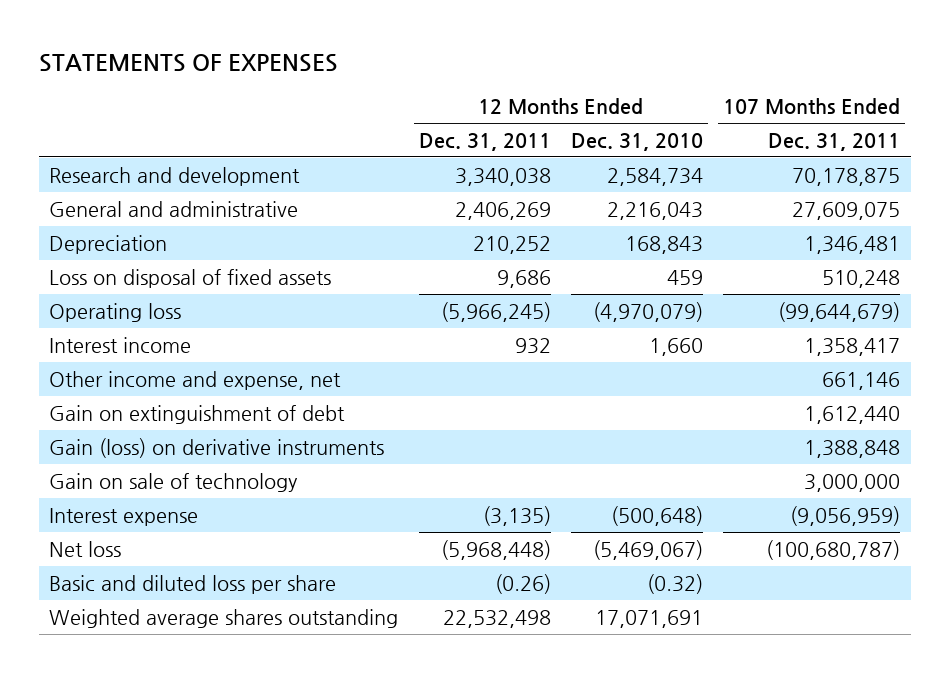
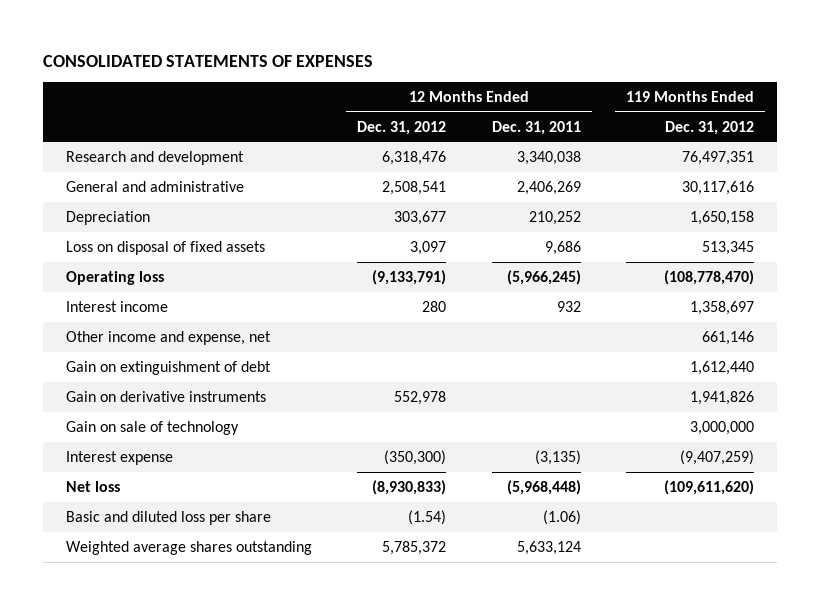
- STATEMENTS OF EXPENSES
+ CONSOLIDATED STATEMENTS OF EXPENSES
- | 12 Months Ended Dec. 31, 2011 | 12 Months Ended Dec. 31, 2010 | 107 Months Ended Dec. 31, 2011
+ | 12 Months Ended Dec. 31, 2012 | 12 Months Ended Dec. 31, 2011 | 119 Months Ended Dec. 31, 2012
- Gain (loss) on derivative instruments | | | 1,388,848
+ Gain on derivative instruments | 552,978 | | 1,941,826
- Basic and diluted loss per share | (0.26) | (0.32) |
- Weighted average shares outstanding | 22,532,498 | 17,071,691 |
+ Basic and diluted loss per share | (1.54) | (1.06) |
+ Weighted average shares outstanding | 5,785,372 | 5,633,124 |

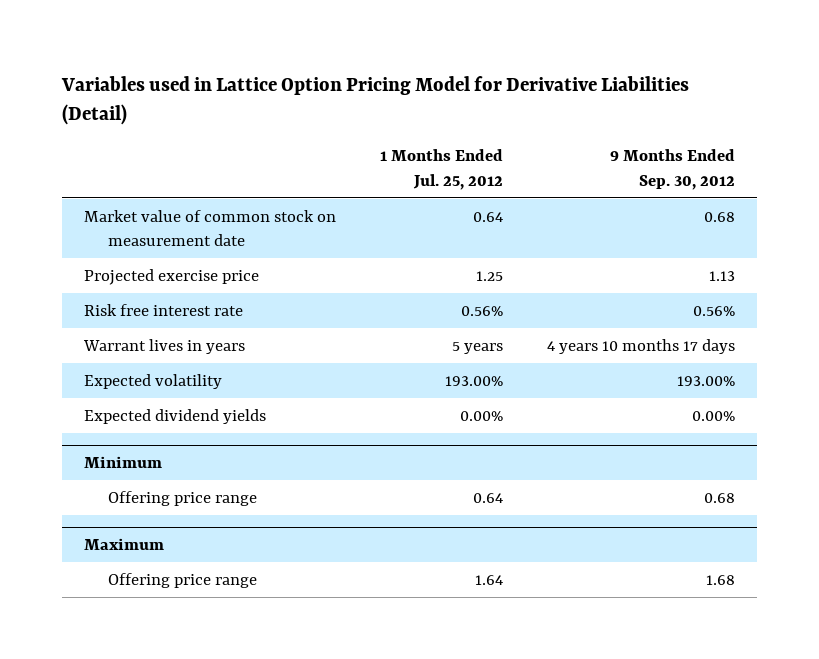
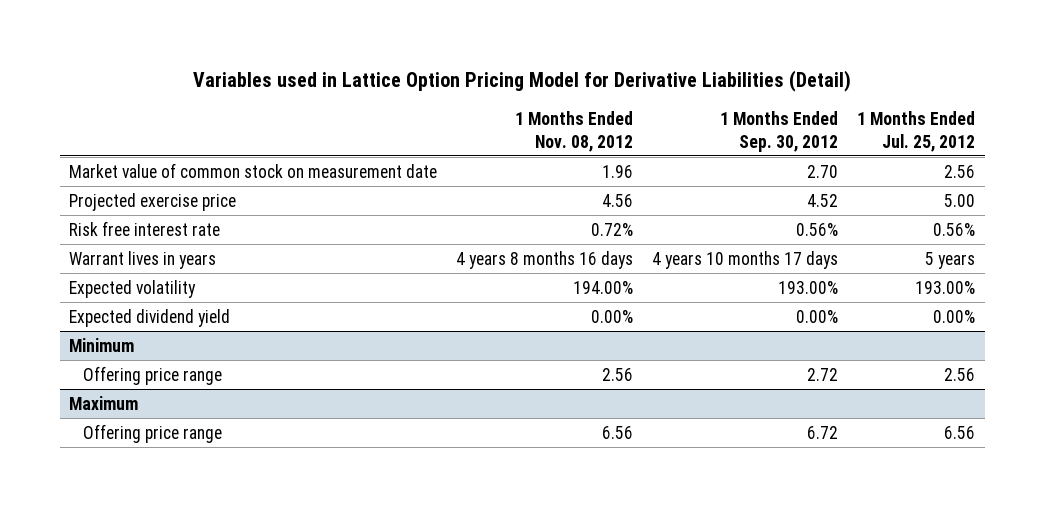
- | 1 Months Ended Jul. 25, 2012 | 9 Months Ended Sep. 30, 2012
+ | 1 Months Ended Nov. 08, 2012 | 1 Months Ended Sep. 30, 2012 | 1 Months Ended Jul. 25, 2012
- Market value of common stock on measurement date | 0.64 | 0.68
- Projected exercise price | 1.25 | 1.13
+ Market value of common stock on measurement date | 1.96 | 2.70 | 2.56
+ Projected exercise price | 4.56 | 4.52 | 5.00
- Expected dividend yields | 0.00% | 0.00%
+ Expected dividend yield | 0.00% | 0.00% | 0.00%
@ Minimum
- Offering price range | 0.64 | 0.68
+ Offering price range | 2.56 | 2.72 | 2.56
@ Maximum
- Offering price range | 1.64 | 1.68
+ Offering price range | 6.56 | 6.72 | 6.56

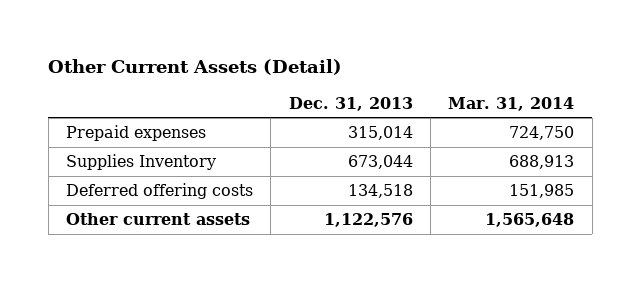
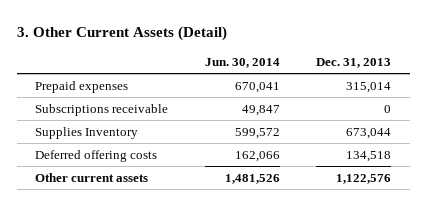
- Other Current Assets (Detail)
+ 3. Other Current Assets (Detail)
- | Dec. 31, 2013 | Mar. 31, 2014
+ | Jun. 30, 2014 | Dec. 31, 2013
+ Subscriptions receivable | 49,847 | 0

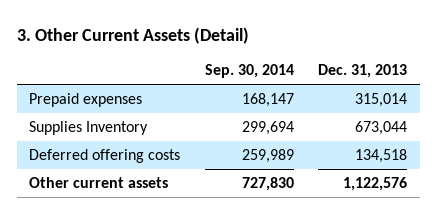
- | Jun. 30, 2014 | Dec. 31, 2013
+ | Sep. 30, 2014 | Dec. 31, 2013
- Subscriptions receivable | 49,847 | 0

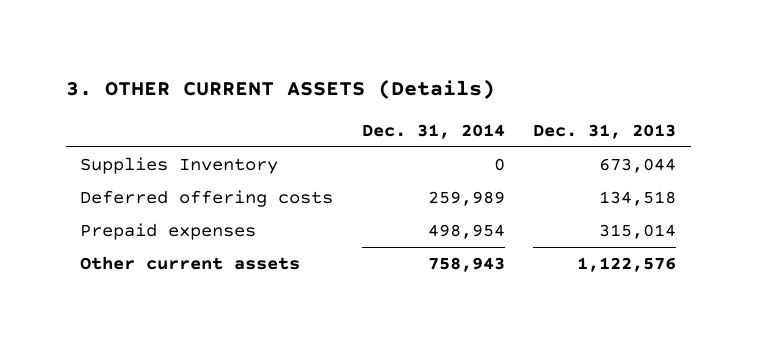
- 3. Other Current Assets (Detail)
+ 3. OTHER CURRENT ASSETS (Details)
- | Sep. 30, 2014 | Dec. 31, 2013
+ | Dec. 31, 2014 | Dec. 31, 2013
moved down: Prepaid expenses | 498,954 | 315,014

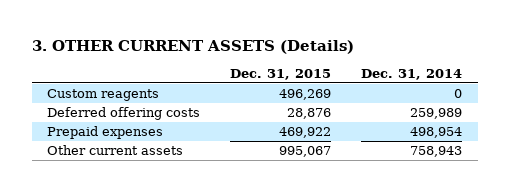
- | Dec. 31, 2014 | Dec. 31, 2013
+ | Dec. 31, 2015 | Dec. 31, 2014
- Supplies Inventory | 0 | 673,044
+ Custom reagents | 496,269 | 0

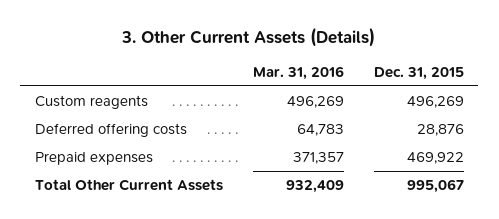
- 3. OTHER CURRENT ASSETS (Details)
+ 3. Other Current Assets (Details)
- | Dec. 31, 2015 | Dec. 31, 2014
+ | Mar. 31, 2016 | Dec. 31, 2015
- Other current assets | 995,067 | 758,943
+ Total Other Current Assets | 932,409 | 995,067

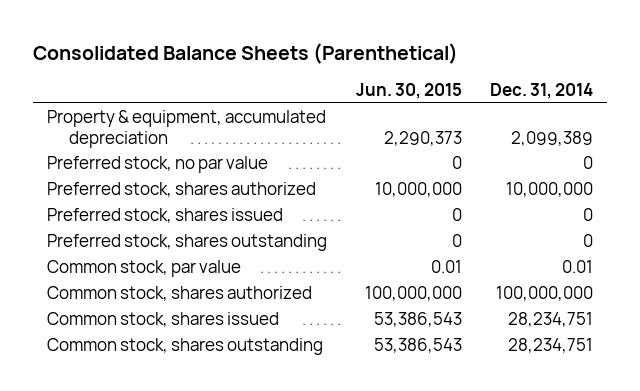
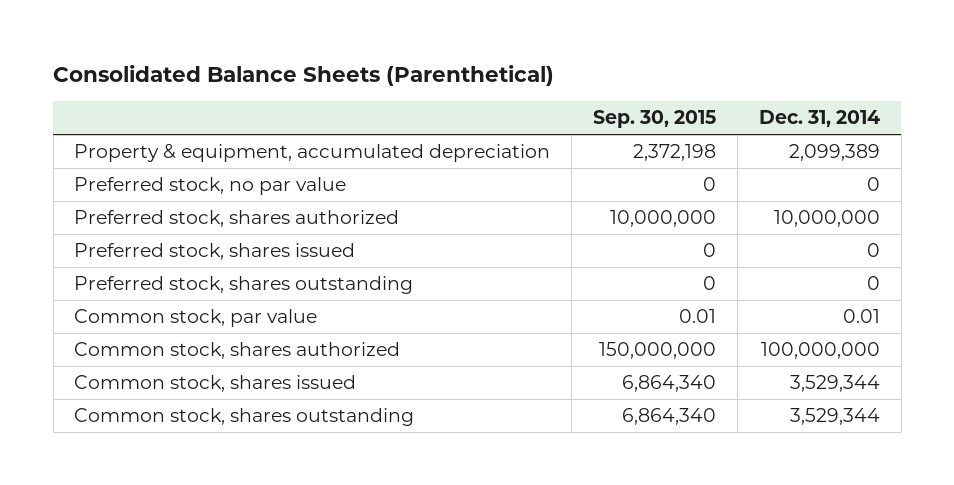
- | Jun. 30, 2015 | Dec. 31, 2014
+ | Sep. 30, 2015 | Dec. 31, 2014
- Common stock, shares issued | 53,386,543 | 28,234,751
- Common stock, shares outstanding | 53,386,543 | 28,234,751
+ Common stock, shares issued | 6,864,340 | 3,529,344
+ Common stock, shares outstanding | 6,864,340 | 3,529,344

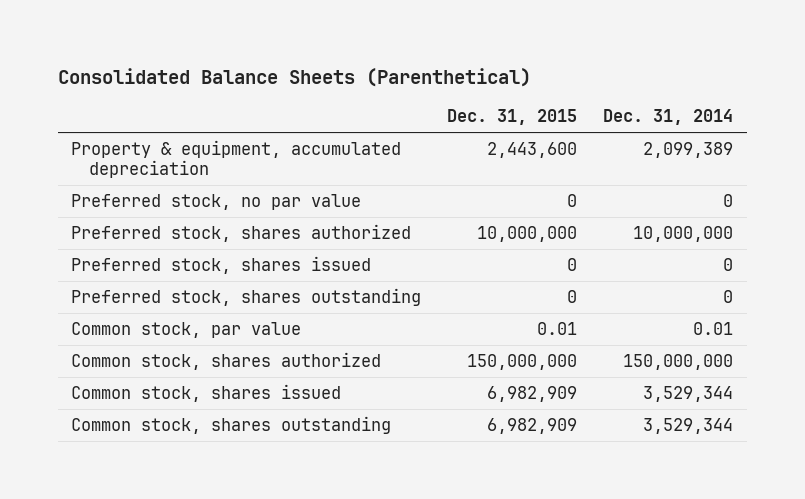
- | Sep. 30, 2015 | Dec. 31, 2014
+ | Dec. 31, 2015 | Dec. 31, 2014
- Common stock, shares authorized | 150,000,000 | 100,000,000
+ Common stock, shares authorized | 150,000,000 | 150,000,000

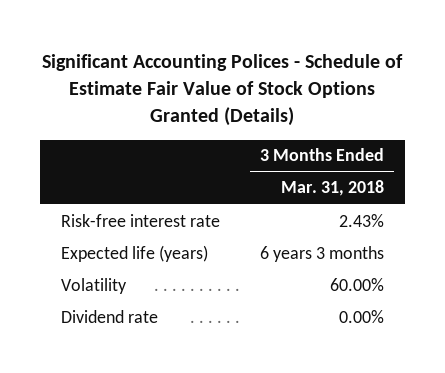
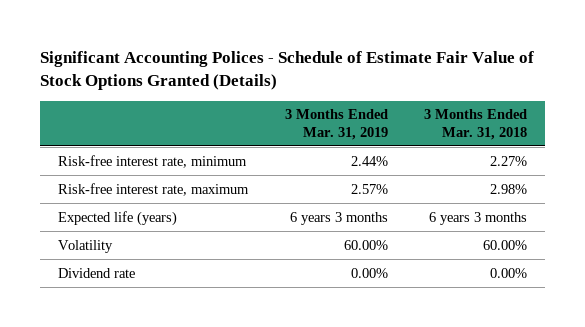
- | 3 Months Ended Mar. 31, 2018
+ | 3 Months Ended Mar. 31, 2019 | 3 Months Ended Mar. 31, 2018
- Risk-free interest rate | 2.43%
+ Risk-free interest rate, minimum | 2.44% | 2.27%
+ Risk-free interest rate, maximum | 2.57% | 2.98%

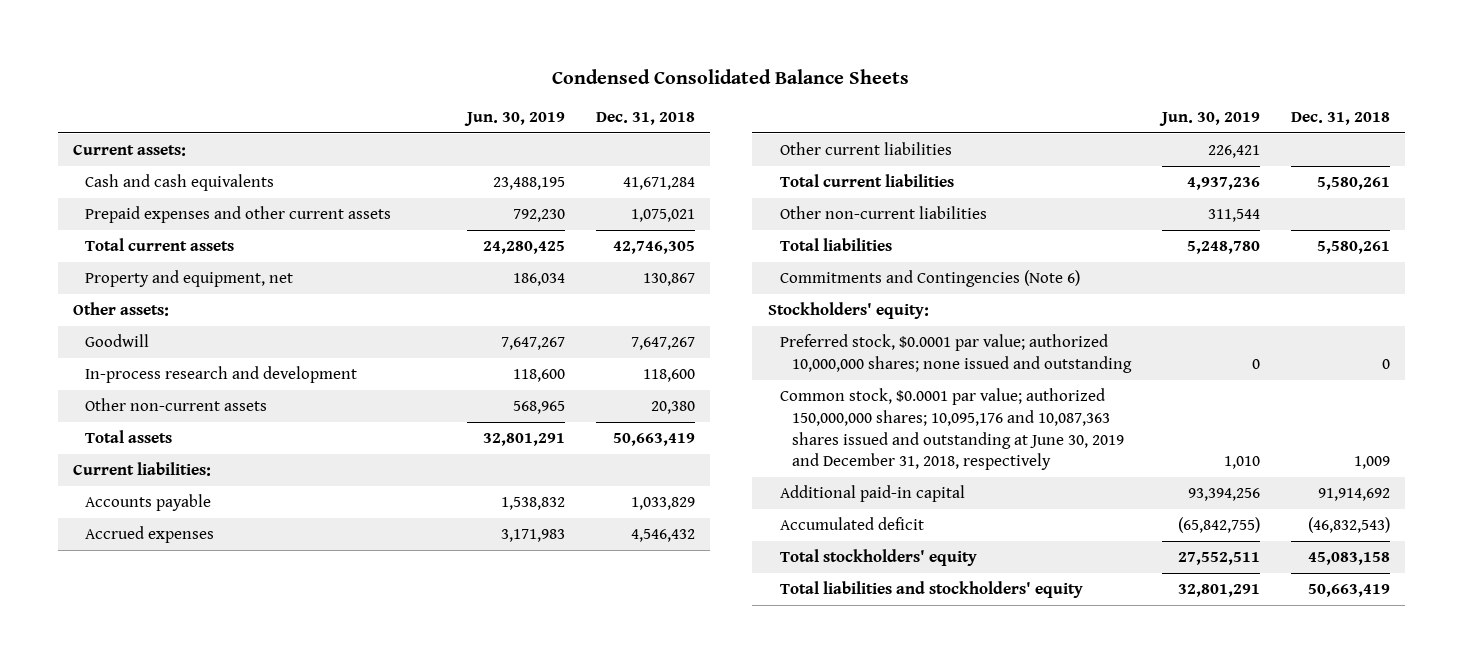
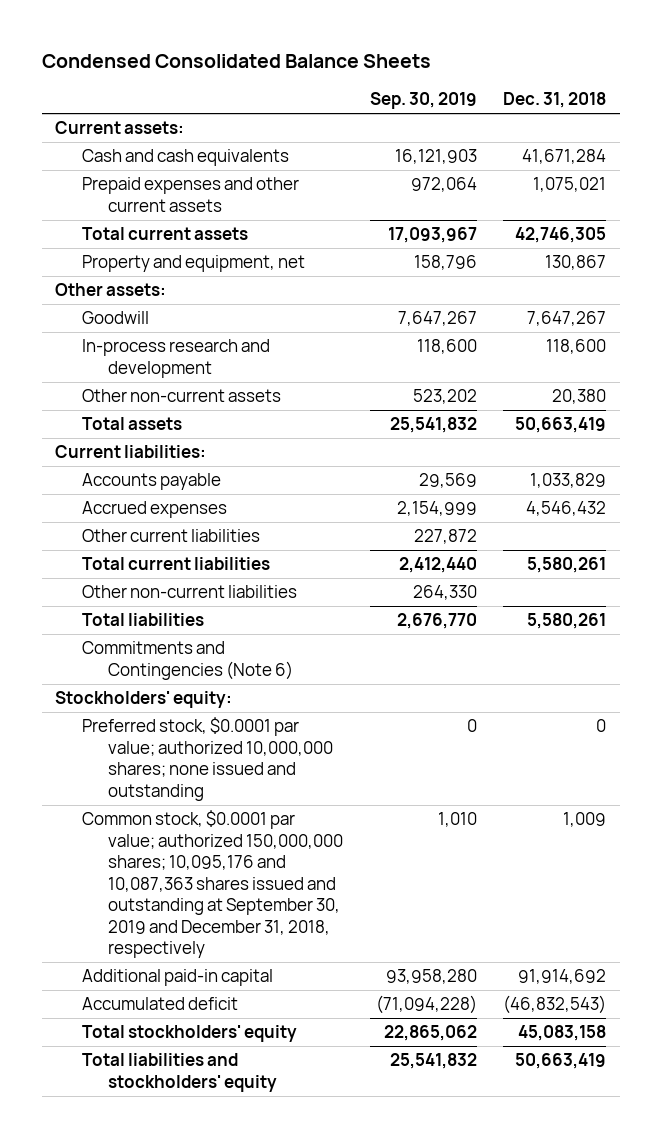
- | Jun. 30, 2019 | Dec. 31, 2018
+ | Sep. 30, 2019 | Dec. 31, 2018
- Common stock, $0.0001 par value; authorized 150,000,000 shares; 10,095,176 and 10,087,363 shares issued and outstanding at June 30, 2019 and December 31, 2018, respectively | 1,010 | 1,009
+ Common stock, $0.0001 par value; authorized 150,000,000 shares; 10,095,176 and 10,087,363 shares issued and outstanding at September 30, 2019 and December 31, 2018, respectively | 1,010 | 1,009

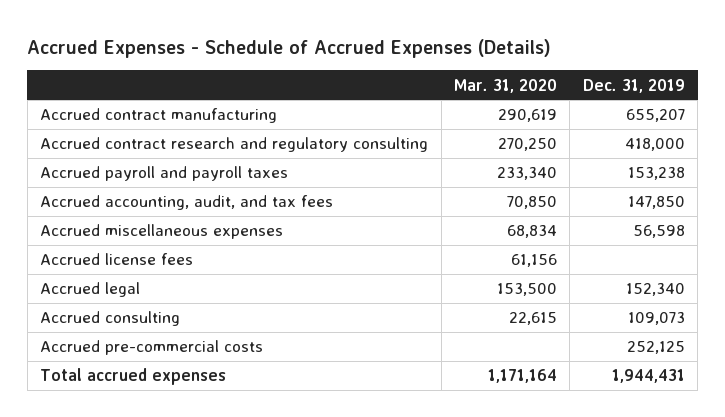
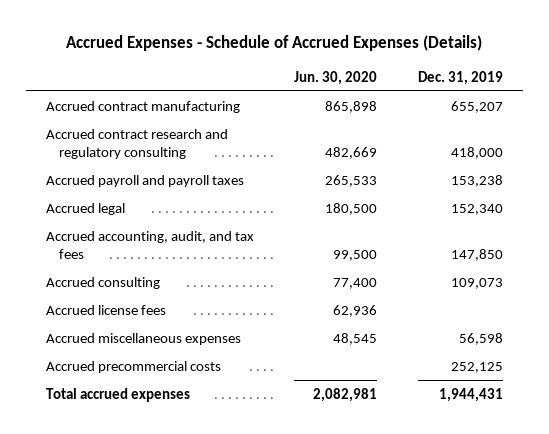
- | Mar. 31, 2020 | Dec. 31, 2019
+ | Jun. 30, 2020 | Dec. 31, 2019
moved down: Accrued accounting, audit, and tax fees | 99,500 | 147,850
- Accrued pre-commercial costs | | 252,125
moved down: Accrued license fees | 62,936 |
moved down: Accrued miscellaneous expenses | 48,545 | 56,598
+ Accrued precommercial costs | | 252,125

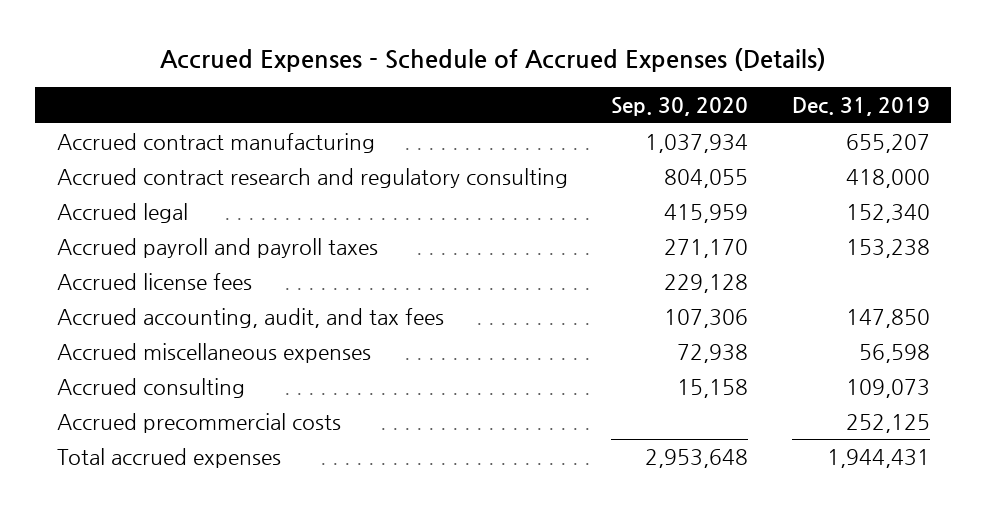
- | Jun. 30, 2020 | Dec. 31, 2019
+ | Sep. 30, 2020 | Dec. 31, 2019
moved down: Accrued payroll and payroll taxes | 271,170 | 153,238
moved down: Accrued accounting, audit, and tax fees | 107,306 | 147,850
moved down: Accrued consulting | 15,158 | 109,073

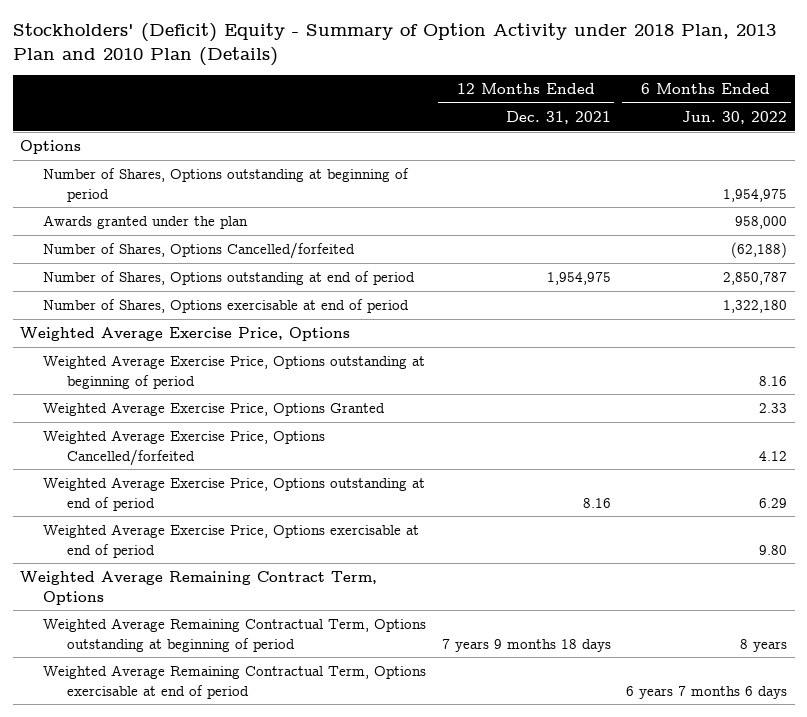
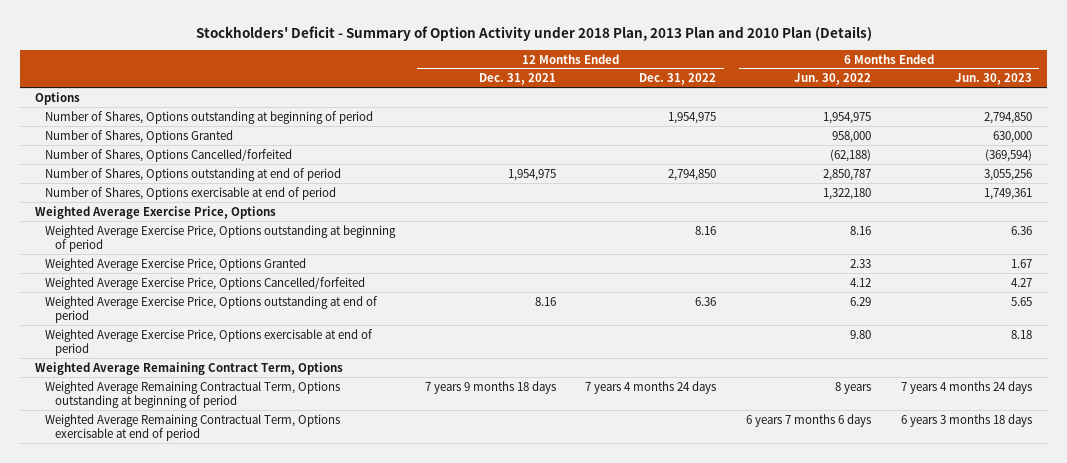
- Stockholders' (Deficit) Equity - Summary of Option Activity under 2018 Plan, 2013 Plan and 2010 Plan (Details)
+ Stockholders' Deficit - Summary of Option Activity under 2018 Plan, 2013 Plan and 2010 Plan (Details)
- | 12 Months Ended Dec. 31, 2021 | 6 Months Ended Jun. 30, 2022
+ | 12 Months Ended Dec. 31, 2021 | 12 Months Ended Dec. 31, 2022 | 6 Months Ended Jun. 30, 2022 | 6 Months Ended Jun. 30, 2023
- Awards granted under the plan | | 958,000
+ Number of Shares, Options Granted | | | 958,000 | 630,000

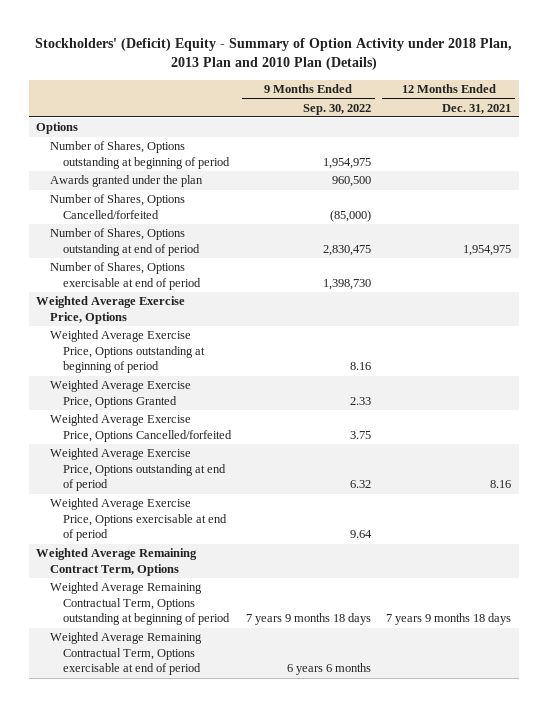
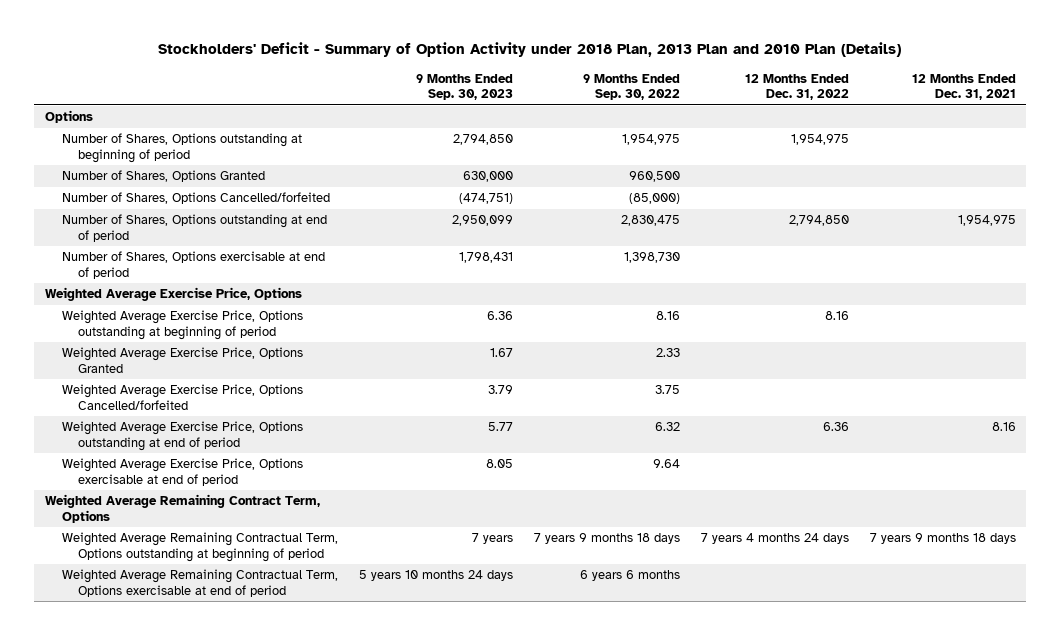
- Stockholders' (Deficit) Equity - Summary of Option Activity under 2018 Plan, 2013 Plan and 2010 Plan (Details)
+ Stockholders' Deficit - Summary of Option Activity under 2018 Plan, 2013 Plan and 2010 Plan (Details)
- | 9 Months Ended Sep. 30, 2022 | 12 Months Ended Dec. 31, 2021
+ | 9 Months Ended Sep. 30, 2023 | 9 Months Ended Sep. 30, 2022 | 12 Months Ended Dec. 31, 2022 | 12 Months Ended Dec. 31, 2021
- Awards granted under the plan | 960,500 |
+ Number of Shares, Options Granted | 630,000 | 960,500 | |

